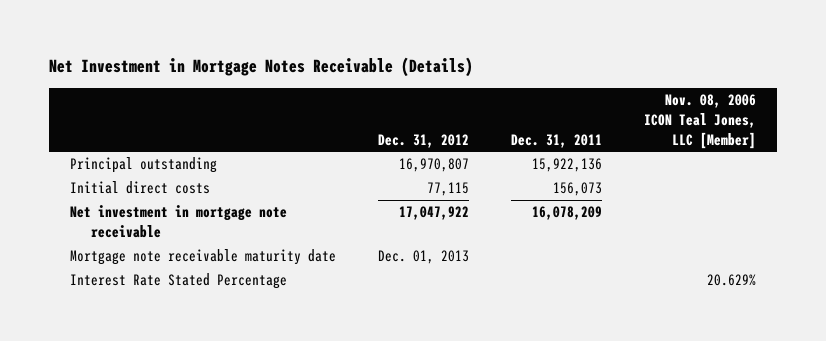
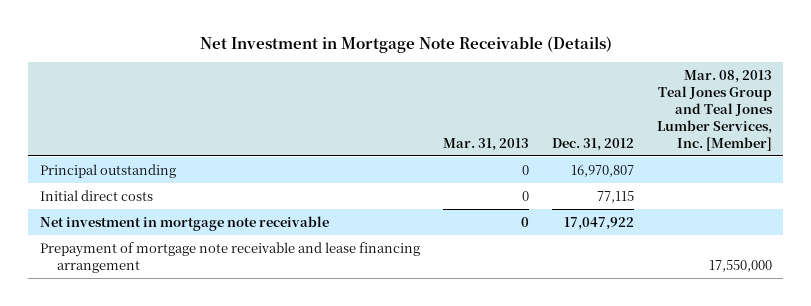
- Net Investment in Mortgage Notes Receivable (Details)
+ Net Investment in Mortgage Note Receivable (Details)
- | Dec. 31, 2012 | Dec. 31, 2011 | Nov. 08, 2006 ICON Teal Jones, LLC [Member]
+ | Mar. 31, 2013 | Dec. 31, 2012 | Mar. 08, 2013 Teal Jones Group and Teal Jones Lumber Services, Inc. [Member]
- Mortgage note receivable maturity date | Dec. 01, 2013 | |
- Interest Rate Stated Percentage | | | 20.629%
+ Prepayment of mortgage note receivable and lease financing arrangement | | | 17,550,000

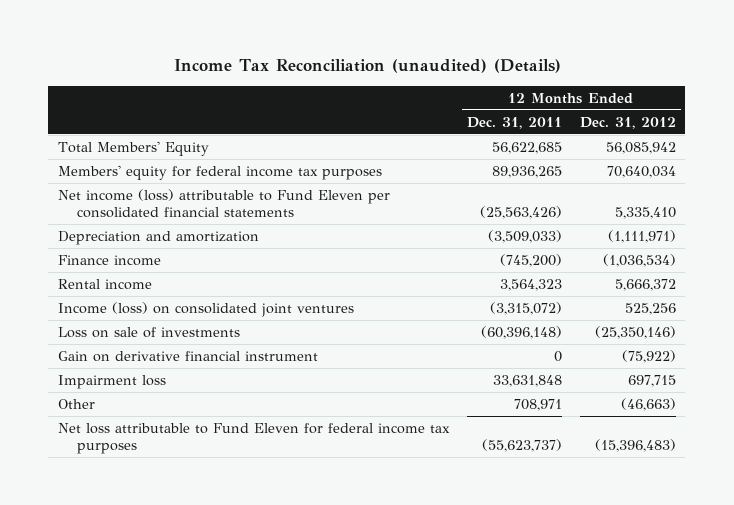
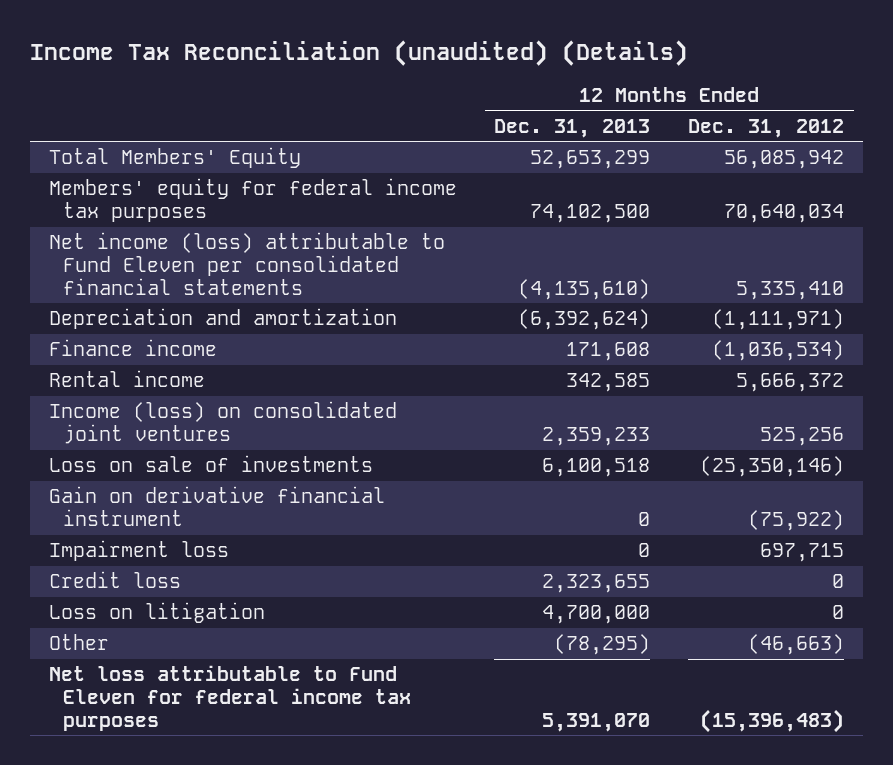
- | 12 Months Ended Dec. 31, 2011 | 12 Months Ended Dec. 31, 2012
+ | 12 Months Ended Dec. 31, 2013 | 12 Months Ended Dec. 31, 2012
+ Credit loss | 2,323,655 | 0
+ Loss on litigation | 4,700,000 | 0

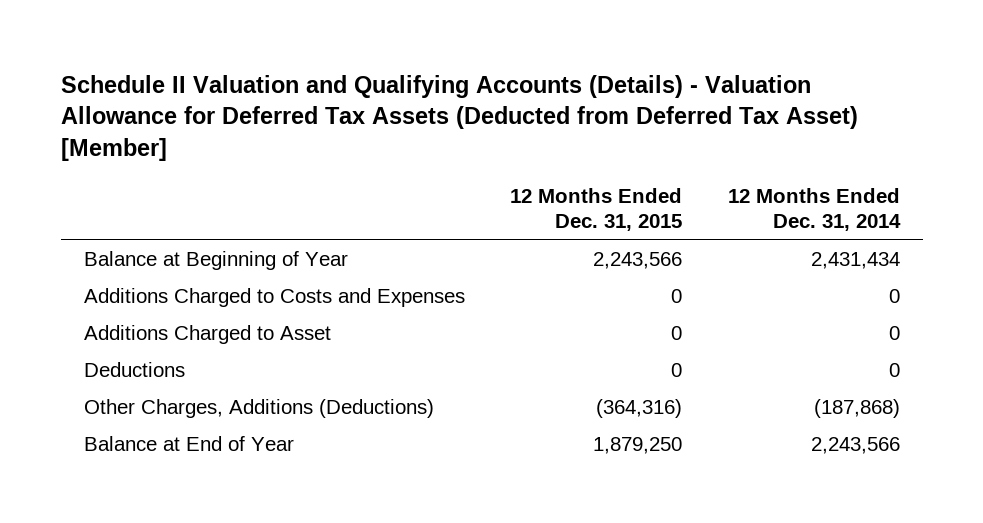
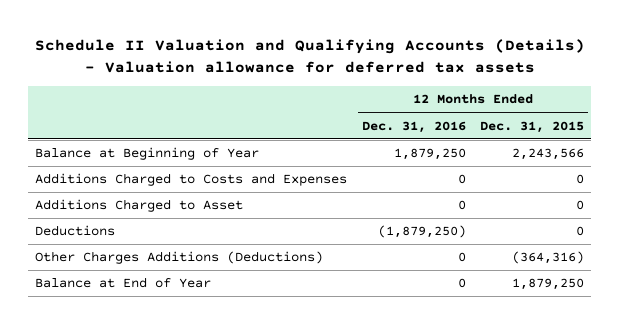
- Schedule II Valuation and Qualifying Accounts (Details) - Valuation Allowance for Deferred Tax Assets (Deducted from Deferred Tax Asset) [Member]
+ Schedule II Valuation and Qualifying Accounts (Details) - Valuation allowance for deferred tax assets
- | 12 Months Ended Dec. 31, 2015 | 12 Months Ended Dec. 31, 2014
+ | 12 Months Ended Dec. 31, 2016 | 12 Months Ended Dec. 31, 2015
- Other Charges, Additions (Deductions) | (364,316) | (187,868)
+ Other Charges Additions (Deductions) | 0 | (364,316)

